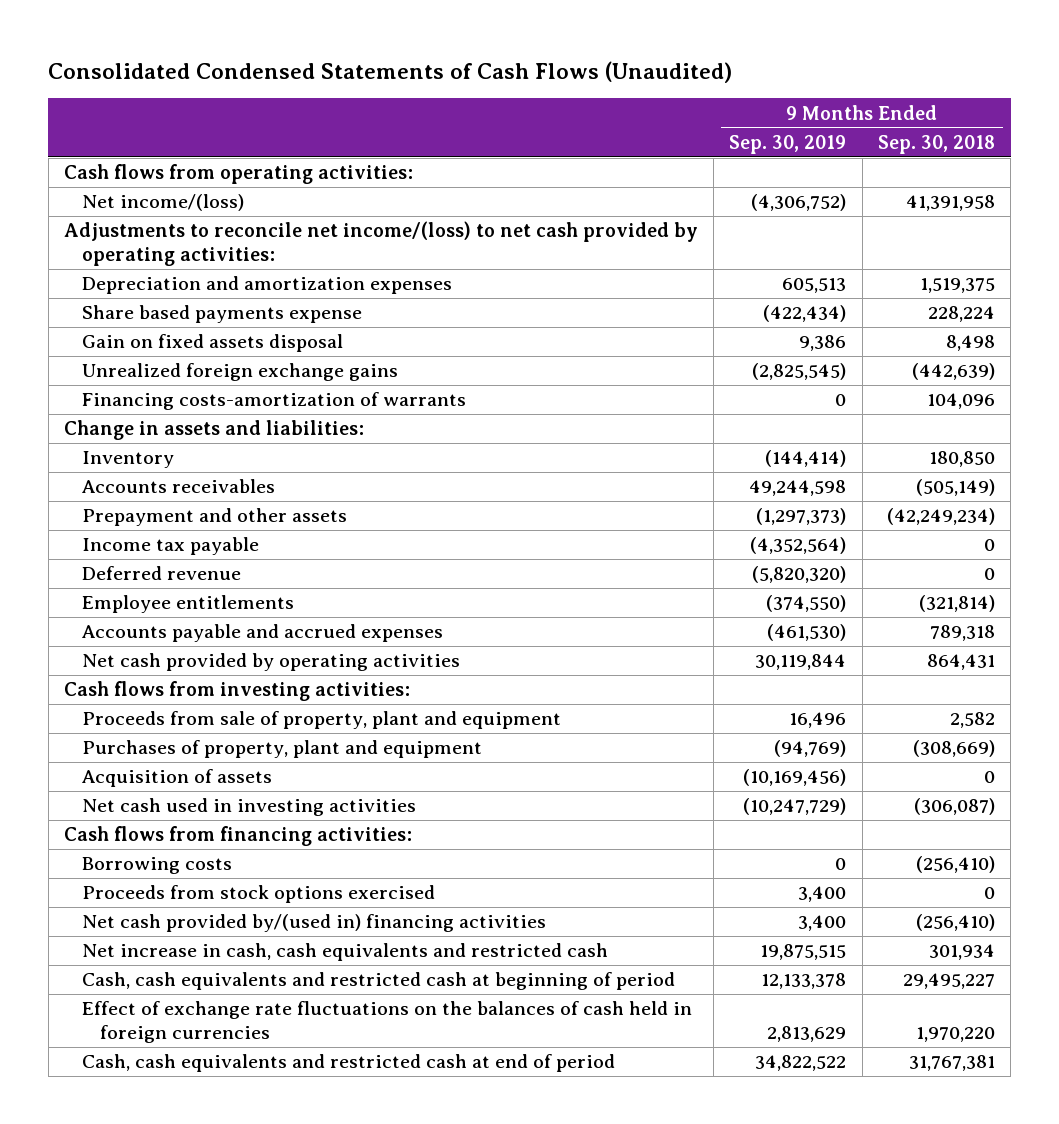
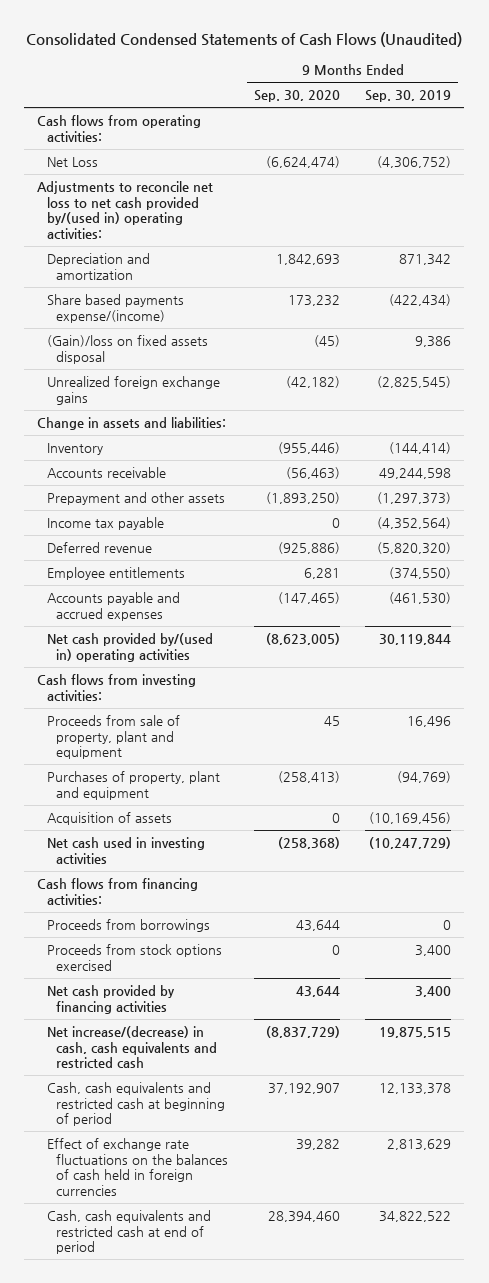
- | 9 Months Ended Sep. 30, 2019 | 9 Months Ended Sep. 30, 2018
+ | 9 Months Ended Sep. 30, 2020 | 9 Months Ended Sep. 30, 2019
- Net income/(loss) | (4,306,752) | 41,391,958
- Adjustments to reconcile net income/(loss) to net cash provided by operating activities:
- Depreciation and amortization expenses | 605,513 | 1,519,375
- Share based payments expense | (422,434) | 228,224
- Gain on fixed assets disposal | 9,386 | 8,498
+ Net Loss | (6,624,474) | (4,306,752)
+ Adjustments to reconcile net loss to net cash provided by/(used in) operating activities:
+ Depreciation and amortization | 1,842,693 | 871,342
+ Share based payments expense/(income) | 173,232 | (422,434)
+ (Gain)/loss on fixed assets disposal | (45) | 9,386
- Financing costs-amortization of warrants | 0 | 104,096
- Accounts receivables | 49,244,598 | (505,149)
+ Accounts receivable | (56,463) | 49,244,598
- Net cash provided by operating activities | 30,119,844 | 864,431
+ Net cash provided by/(used in) operating activities | (8,623,005) | 30,119,844
- Borrowing costs | 0 | (256,410)
+ Proceeds from borrowings | 43,644 | 0
- Net cash provided by/(used in) financing activities | 3,400 | (256,410)
- Net increase in cash, cash equivalents and restricted cash | 19,875,515 | 301,934
+ Net cash provided by financing activities | 43,644 | 3,400
+ Net increase/(decrease) in cash, cash equivalents and restricted cash | (8,837,729) | 19,875,515

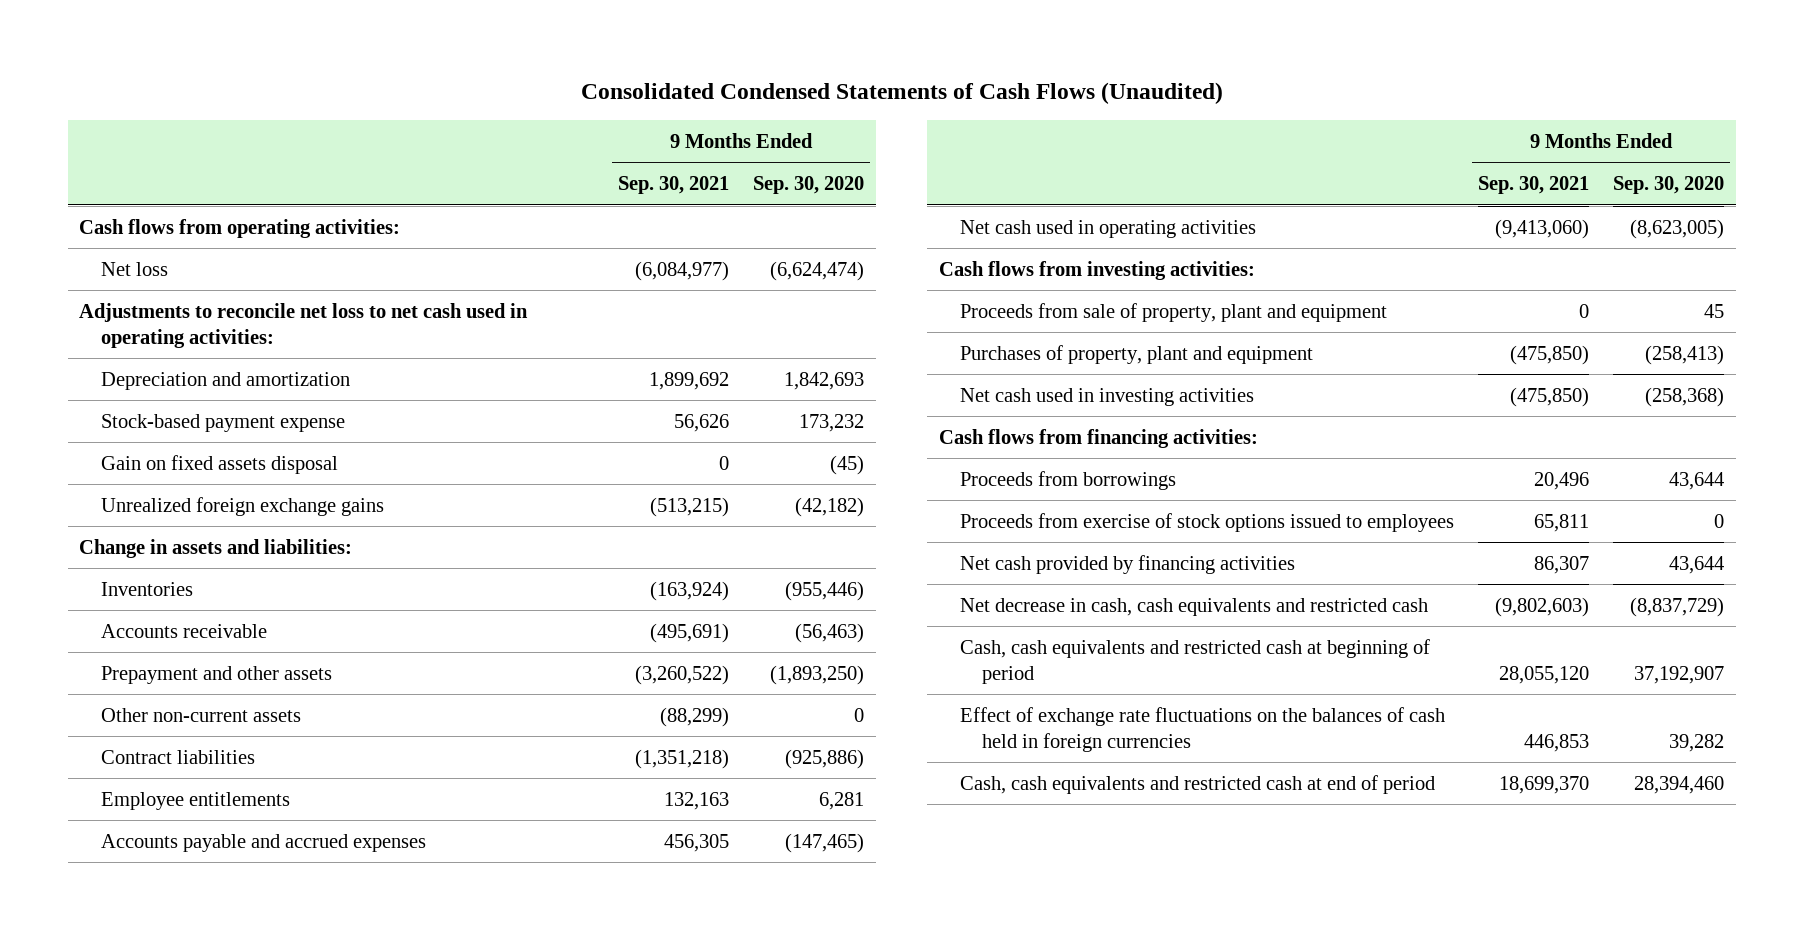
- | 9 Months Ended Sep. 30, 2020 | 9 Months Ended Sep. 30, 2019
+ | 9 Months Ended Sep. 30, 2021 | 9 Months Ended Sep. 30, 2020
- Net Loss | (6,624,474) | (4,306,752)
- Adjustments to reconcile net loss to net cash provided by/(used in) operating activities:
+ Net loss | (6,084,977) | (6,624,474)
+ Adjustments to reconcile net loss to net cash used in operating activities:
- Share based payments expense/(income) | 173,232 | (422,434)
- (Gain)/loss on fixed assets disposal | (45) | 9,386
+ Stock-based payment expense | 56,626 | 173,232
+ Gain on fixed assets disposal | 0 | (45)
- Inventory | (955,446) | (144,414)
+ Inventories | (163,924) | (955,446)
- Income tax payable | 0 | (4,352,564)
- Deferred revenue | (925,886) | (5,820,320)
+ Other non-current assets | (88,299) | 0
+ Contract liabilities | (1,351,218) | (925,886)
- Net cash provided by/(used in) operating activities | (8,623,005) | 30,119,844
+ Net cash used in operating activities | (9,413,060) | (8,623,005)
- Acquisition of assets | 0 | (10,169,456)
- Proceeds from stock options exercised | 0 | 3,400
+ Proceeds from exercise of stock options issued to employees | 65,811 | 0
- Net increase/(decrease) in cash, cash equivalents and restricted cash | (8,837,729) | 19,875,515
+ Net decrease in cash, cash equivalents and restricted cash | (9,802,603) | (8,837,729)

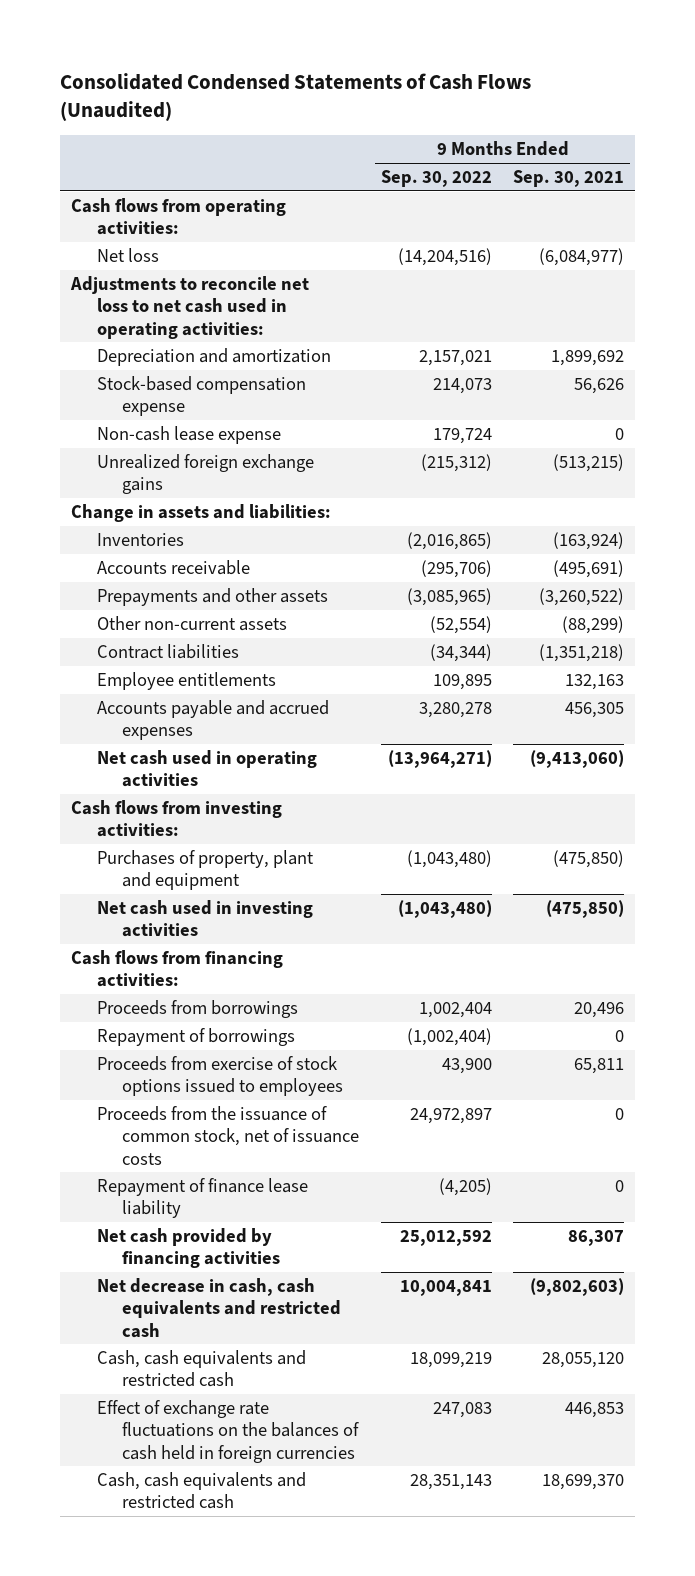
- | 9 Months Ended Sep. 30, 2021 | 9 Months Ended Sep. 30, 2020
+ | 9 Months Ended Sep. 30, 2022 | 9 Months Ended Sep. 30, 2021
- Stock-based payment expense | 56,626 | 173,232
- Gain on fixed assets disposal | 0 | (45)
+ Stock-based compensation expense | 214,073 | 56,626
+ Non-cash lease expense | 179,724 | 0
- Prepayment and other assets | (3,260,522) | (1,893,250)
+ Prepayments and other assets | (3,085,965) | (3,260,522)
- Proceeds from sale of property, plant and equipment | 0 | 45
+ Repayment of borrowings | (1,002,404) | 0
+ Proceeds from the issuance of common stock, net of issuance costs | 24,972,897 | 0
+ Repayment of finance lease liability | (4,205) | 0
- Cash, cash equivalents and restricted cash at beginning of period | 28,055,120 | 37,192,907
+ Cash, cash equivalents and restricted cash | 18,099,219 | 28,055,120
- Cash, cash equivalents and restricted cash at end of period | 18,699,370 | 28,394,460
+ Cash, cash equivalents and restricted cash | 28,351,143 | 18,699,370

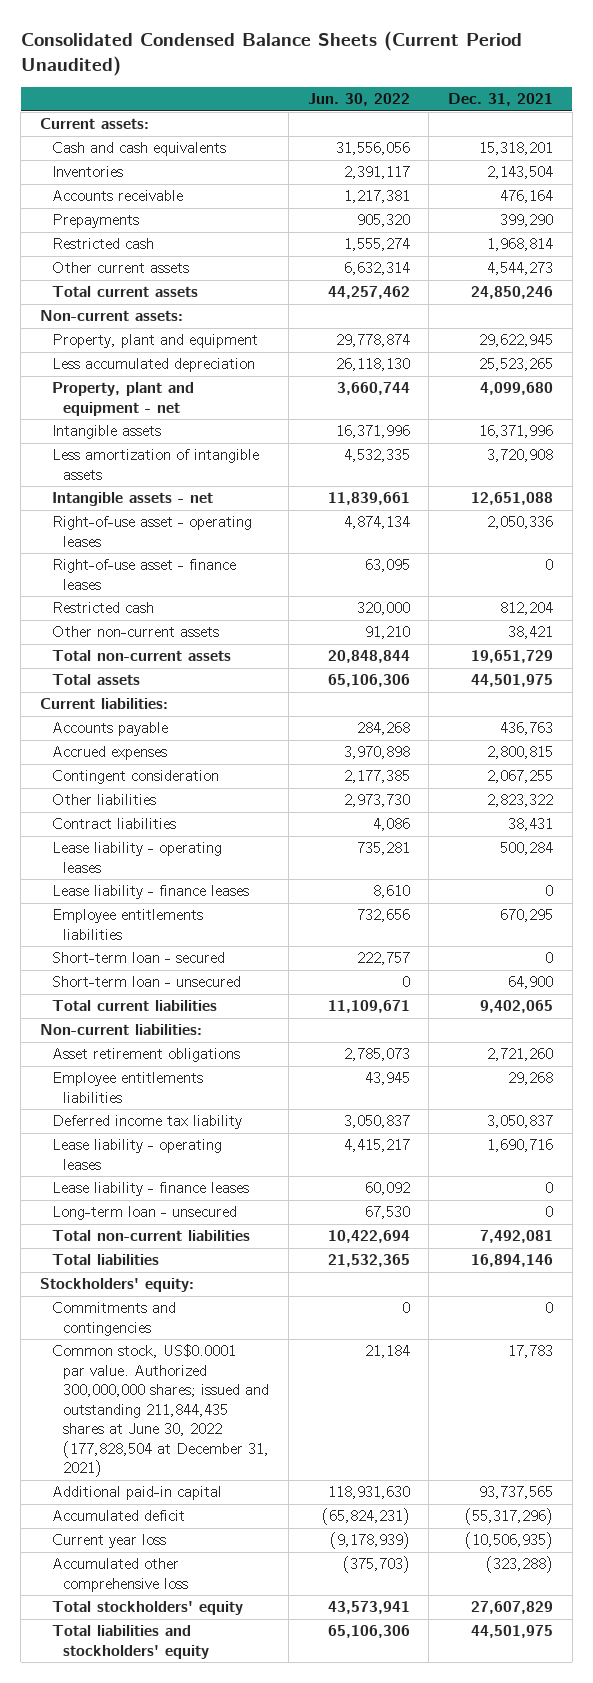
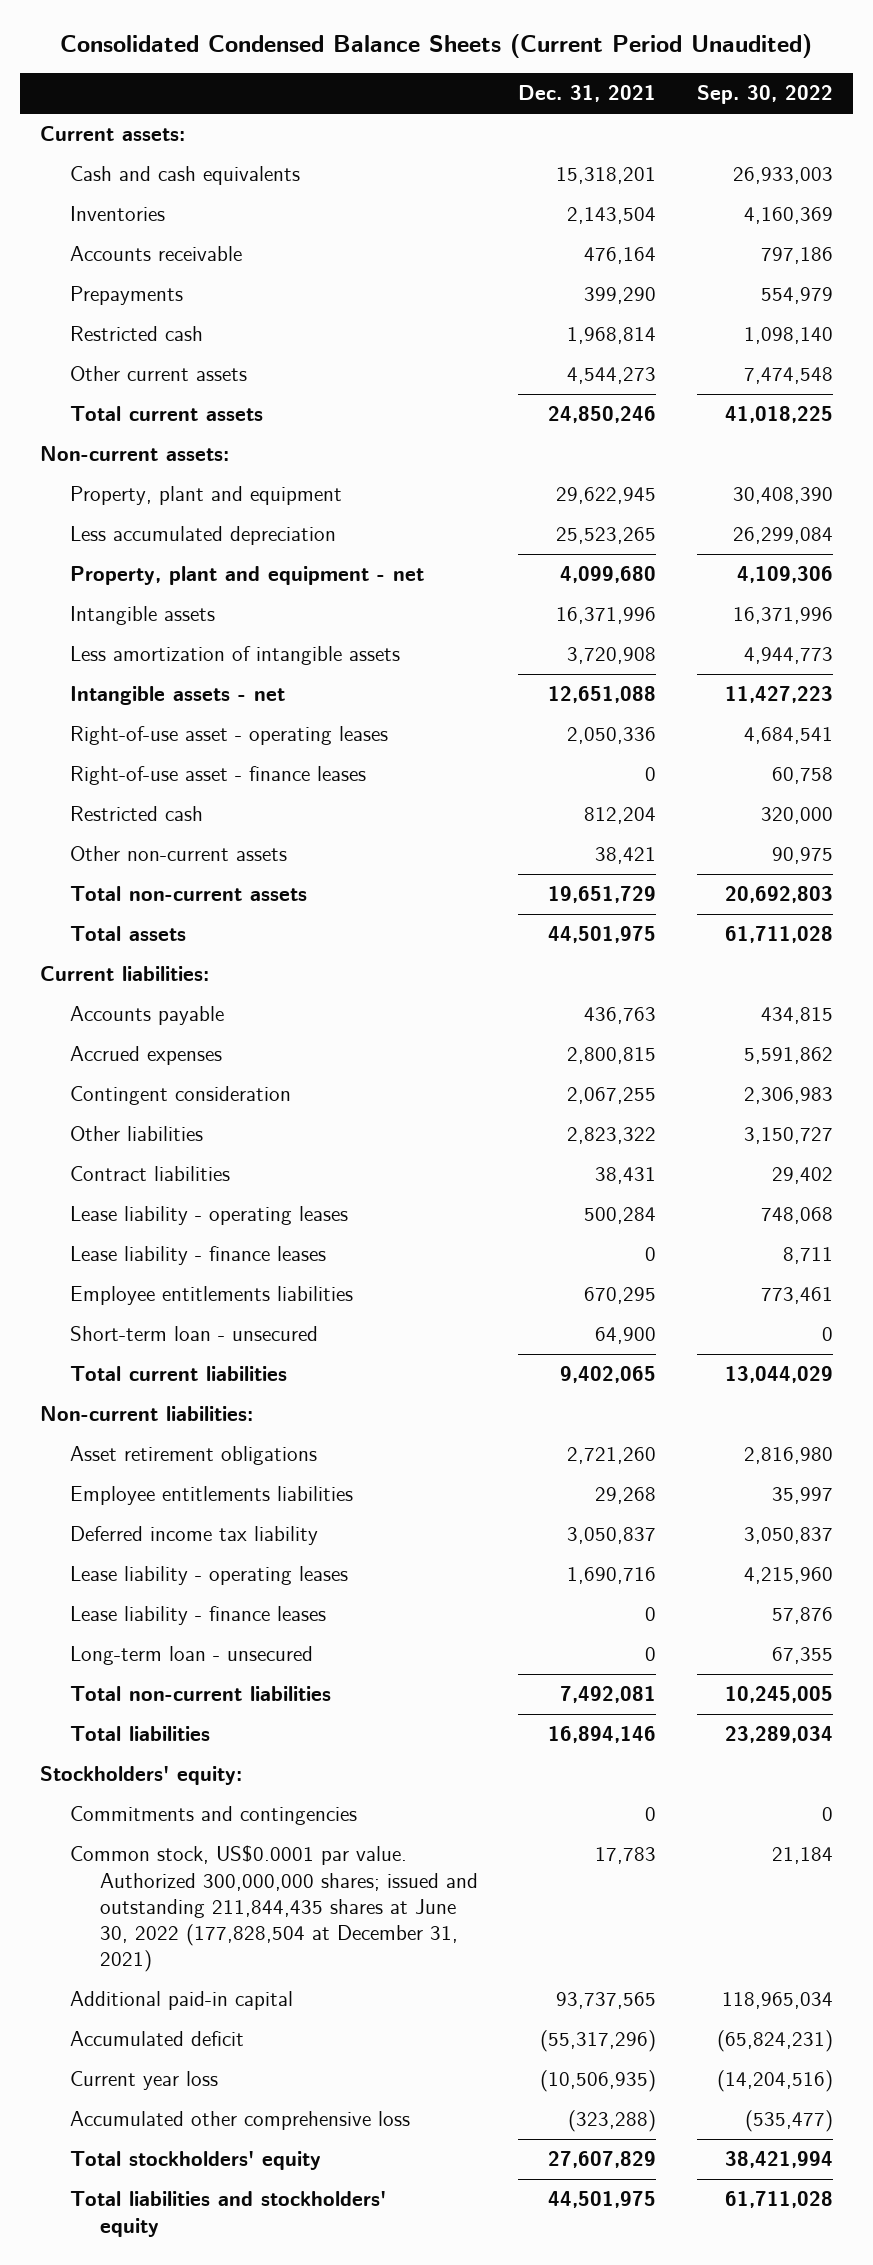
- | Jun. 30, 2022 | Dec. 31, 2021
+ | Dec. 31, 2021 | Sep. 30, 2022
- Short-term loan - secured | 222,757 | 0

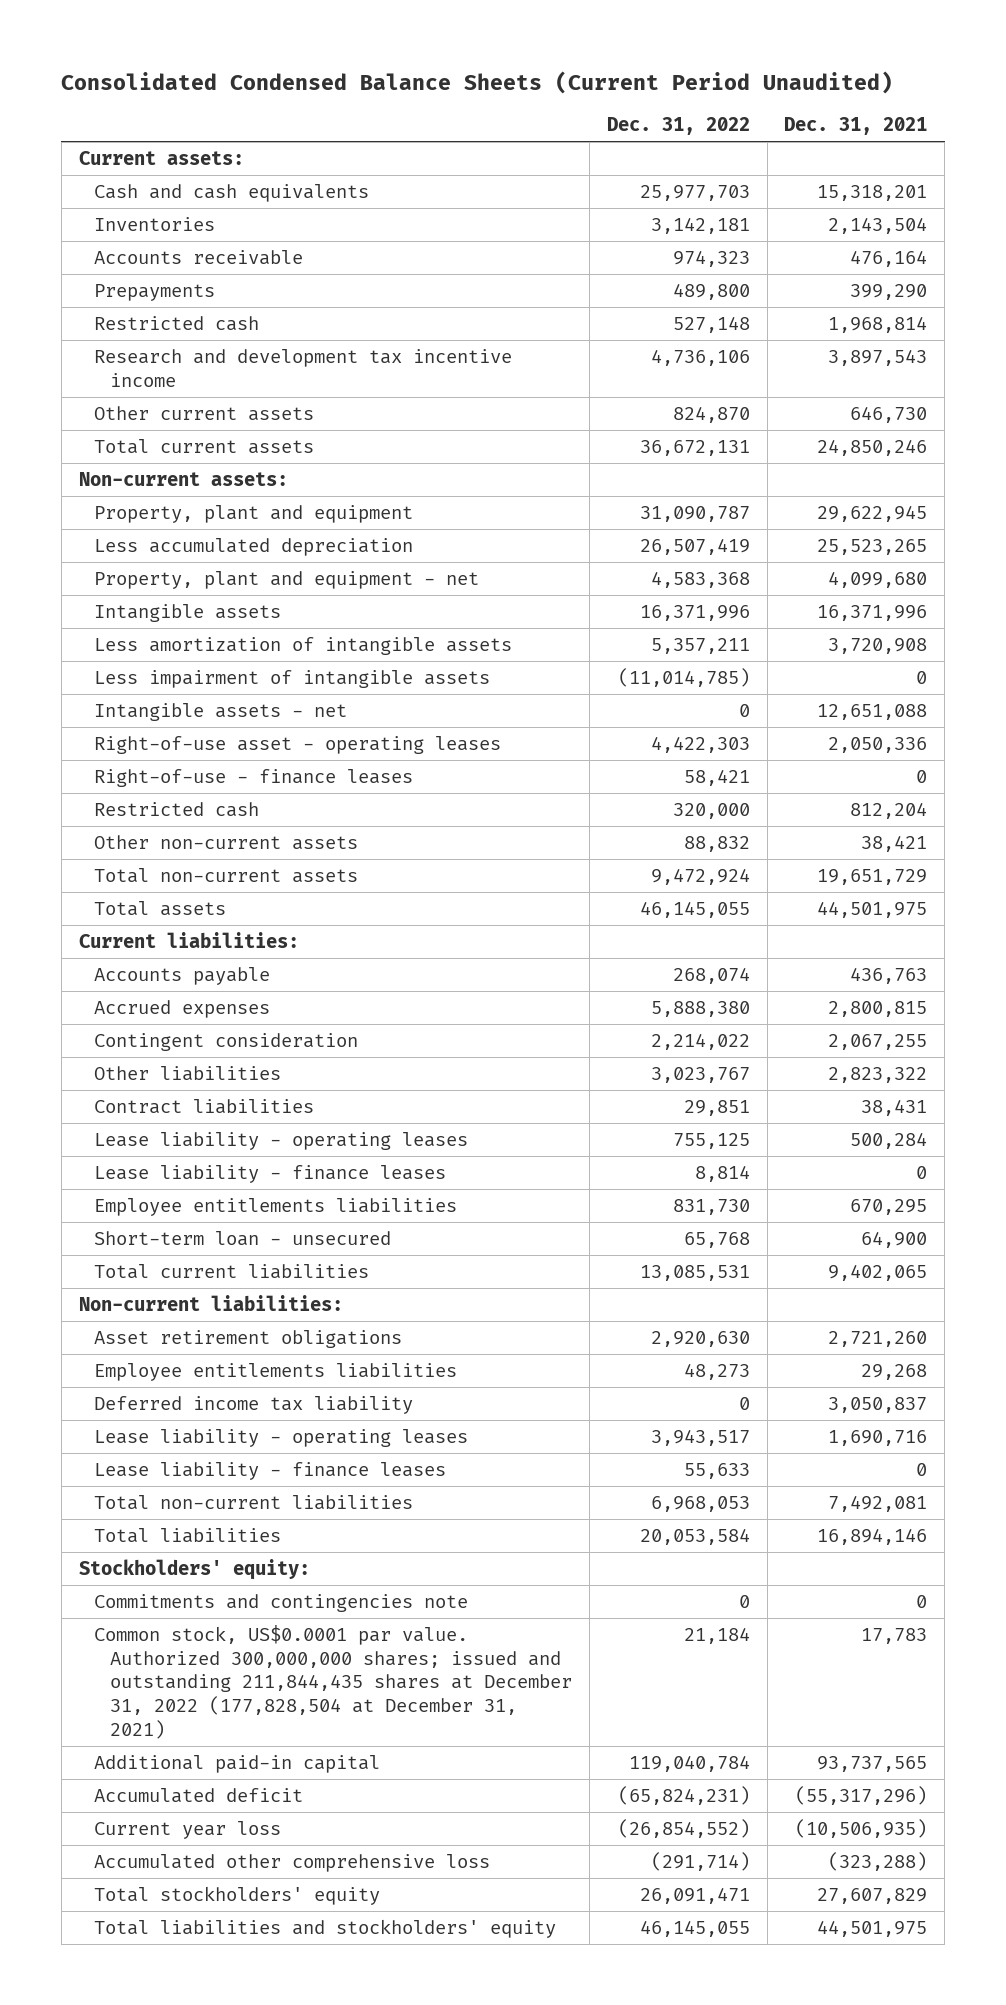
- | Dec. 31, 2021 | Sep. 30, 2022
+ | Dec. 31, 2022 | Dec. 31, 2021
- Other current assets | 4,544,273 | 7,474,548
+ Research and development tax incentive income | 4,736,106 | 3,897,543
+ Other current assets | 824,870 | 646,730
+ Less impairment of intangible assets | (11,014,785) | 0
- Right-of-use asset - finance leases | 0 | 60,758
+ Right-of-use - finance leases | 58,421 | 0
- Long-term loan - unsecured | 0 | 67,355
- Commitments and contingencies | 0 | 0
- Common stock, US$0.0001 par value. Authorized 300,000,000 shares; issued and outstanding 211,844,435 shares at June 30, 2022 (177,828,504 at December 31, 2021) | 17,783 | 21,184
+ Commitments and contingencies note | 0 | 0
+ Common stock, US$0.0001 par value. Authorized 300,000,000 shares; issued and outstanding 211,844,435 shares at December 31, 2022 (177,828,504 at December 31, 2021) | 21,184 | 17,783

